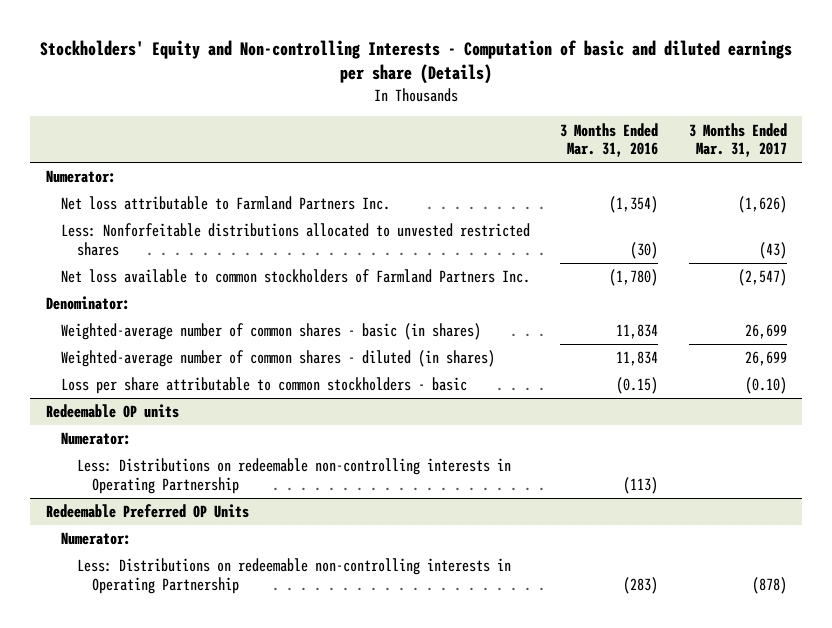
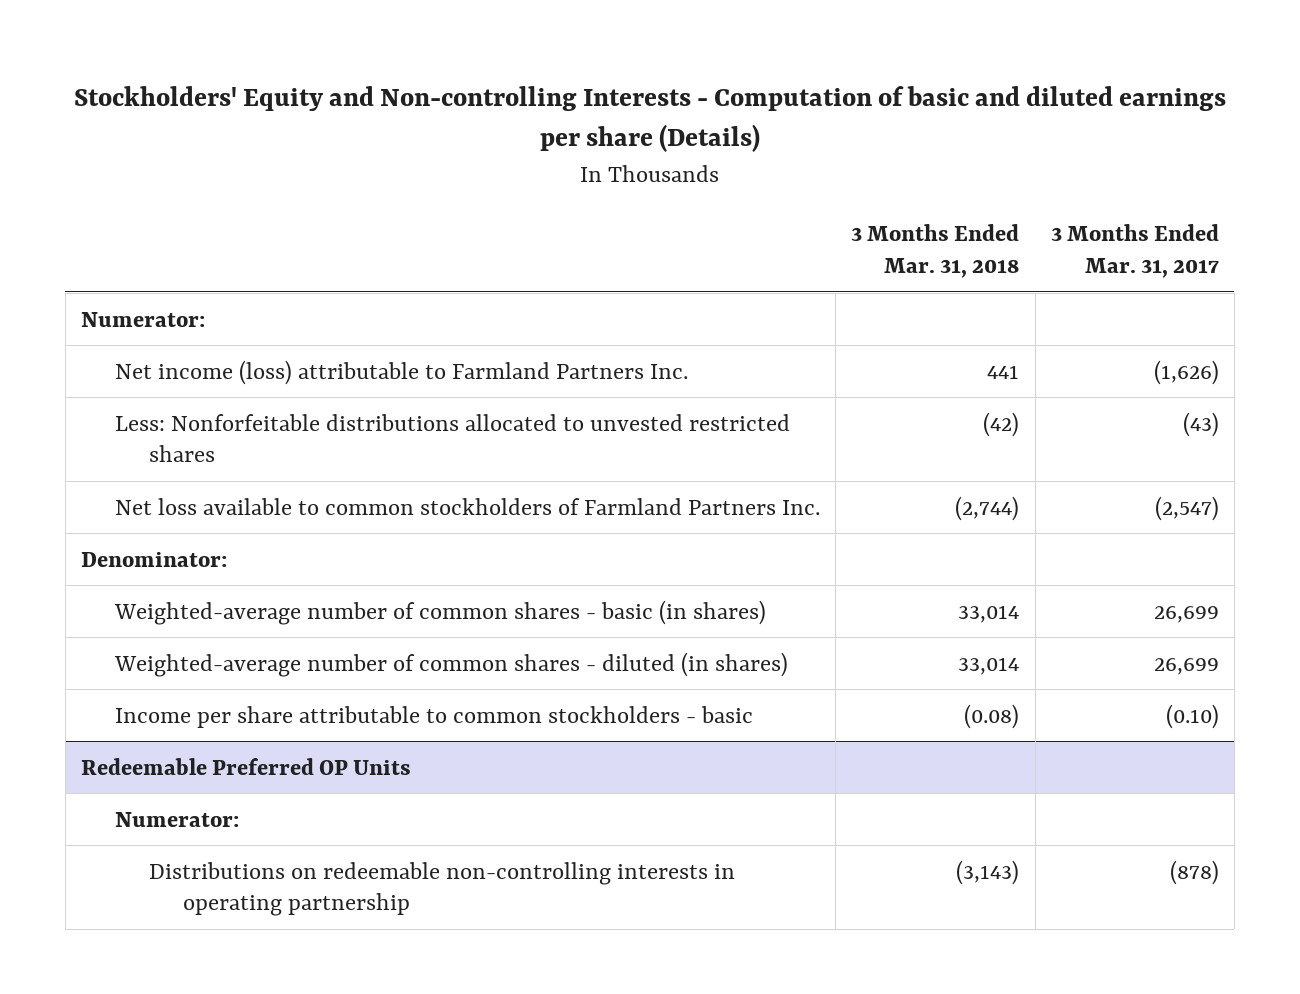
- | 3 Months Ended Mar. 31, 2016 | 3 Months Ended Mar. 31, 2017
+ | 3 Months Ended Mar. 31, 2018 | 3 Months Ended Mar. 31, 2017
- Net loss attributable to Farmland Partners Inc. | (1,354) | (1,626)
+ Net income (loss) attributable to Farmland Partners Inc. | 441 | (1,626)
- Loss per share attributable to common stockholders - basic | (0.15) | (0.10)
- Redeemable OP units
- Numerator:
- Less: Distributions on redeemable non-controlling interests in Operating Partnership | (113) |
+ Income per share attributable to common stockholders - basic | (0.08) | (0.10)
@ Redeemable Preferred OP Units
- Less: Distributions on redeemable non-controlling interests in Operating Partnership | (283) | (878)
+ Distributions on redeemable non-controlling interests in operating partnership | (3,143) | (878)

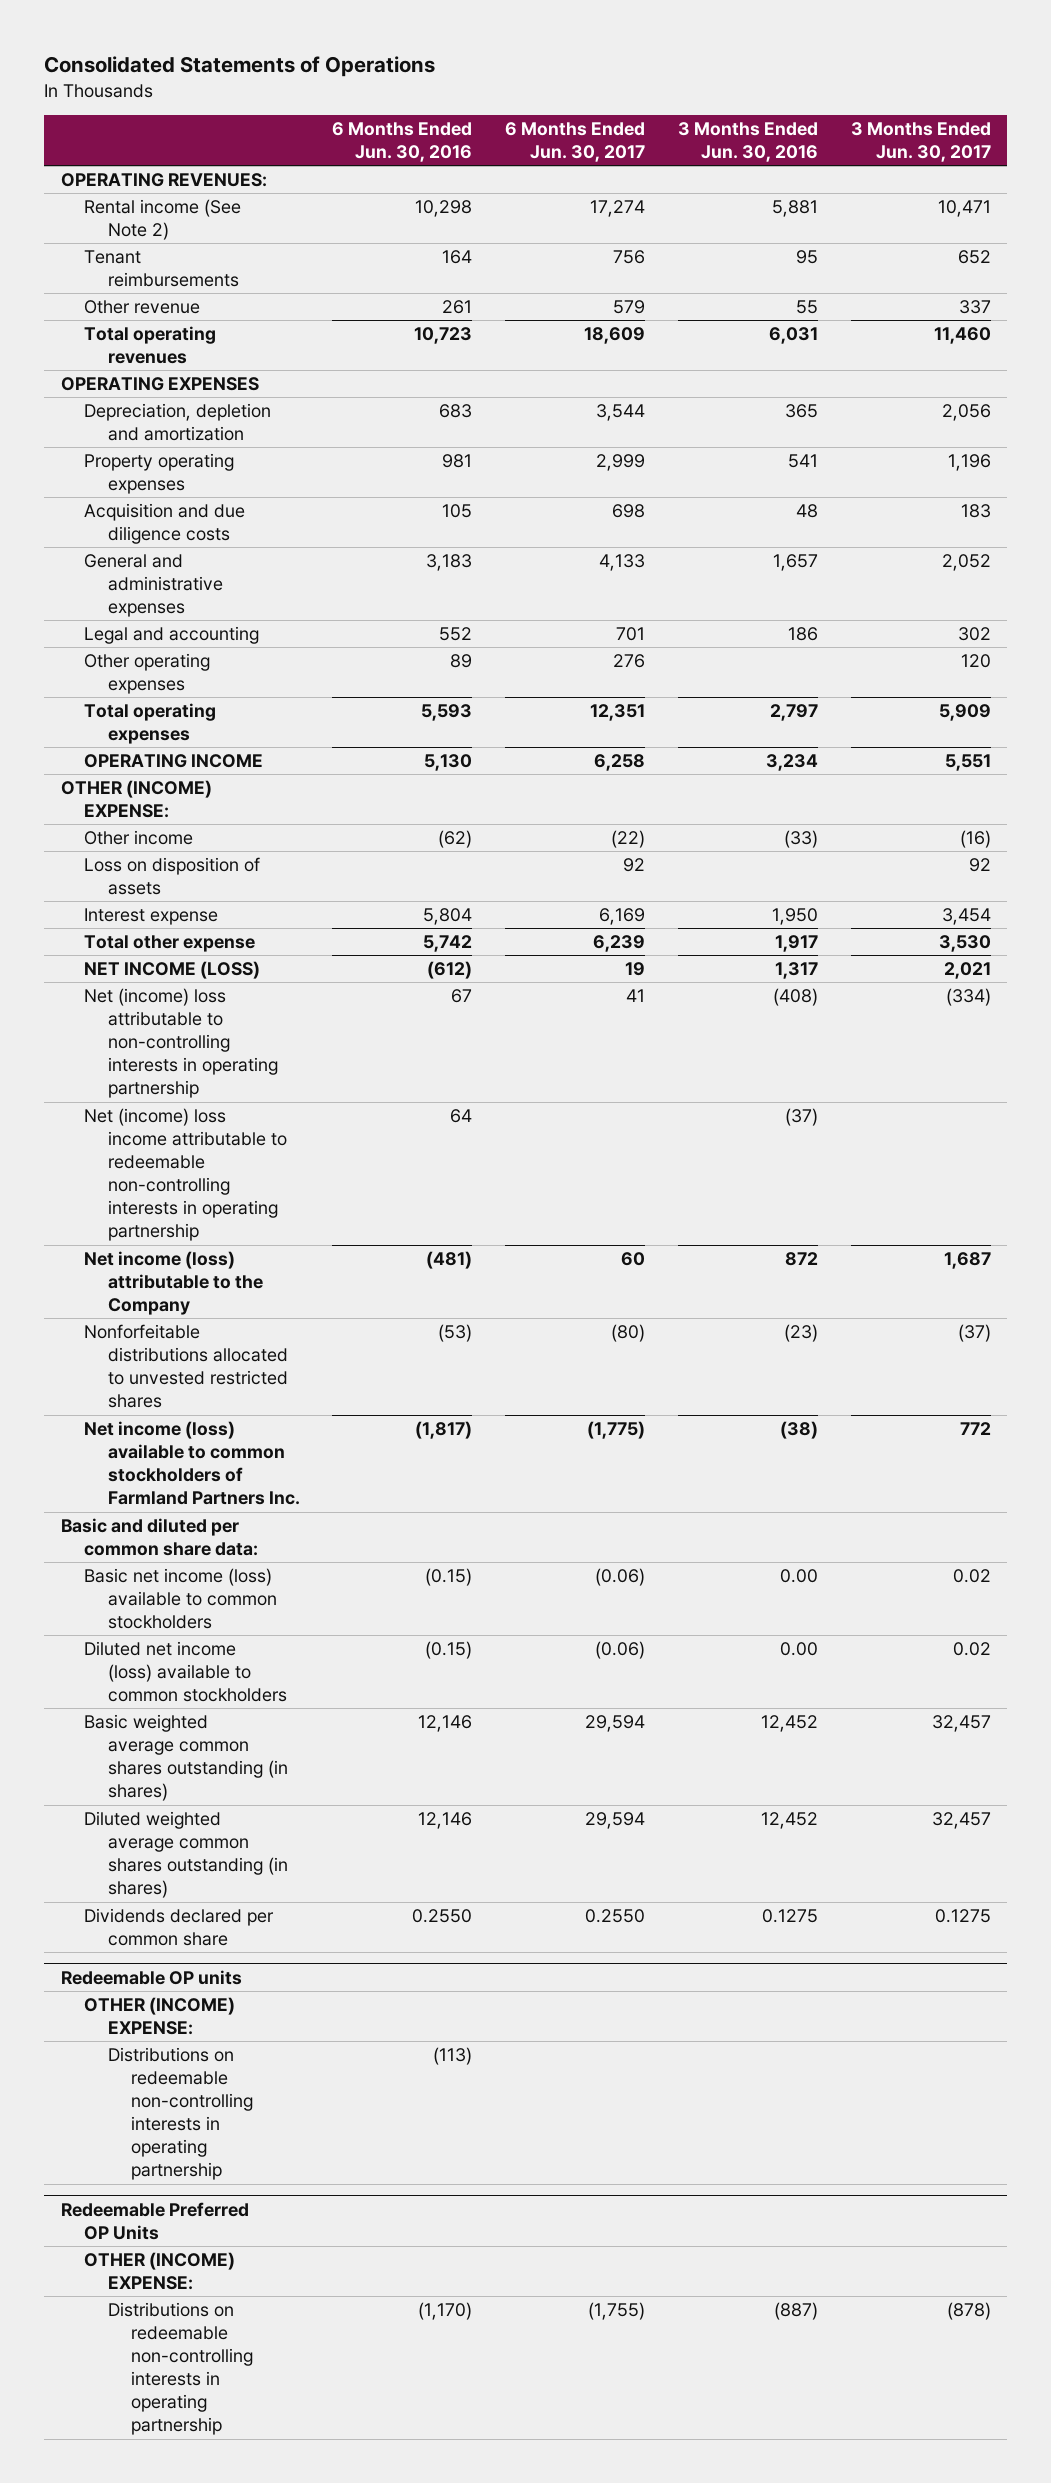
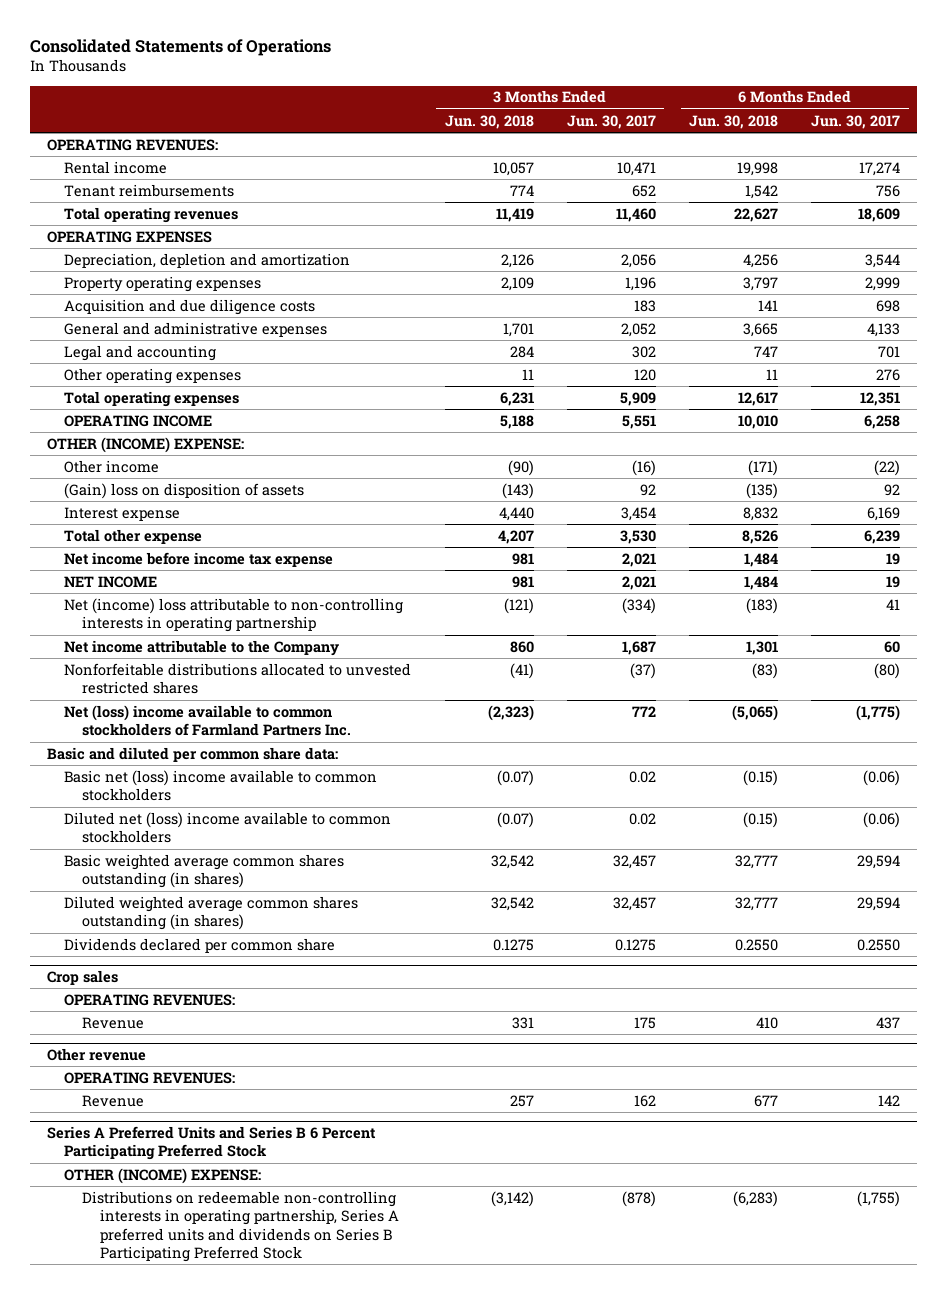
- | 6 Months Ended Jun. 30, 2016 | 6 Months Ended Jun. 30, 2017 | 3 Months Ended Jun. 30, 2016 | 3 Months Ended Jun. 30, 2017
+ | 3 Months Ended Jun. 30, 2018 | 3 Months Ended Jun. 30, 2017 | 6 Months Ended Jun. 30, 2018 | 6 Months Ended Jun. 30, 2017
- Rental income (See Note 2) | 10,298 | 17,274 | 5,881 | 10,471
+ Rental income | 10,057 | 10,471 | 19,998 | 17,274
- Other revenue | 261 | 579 | 55 | 337
- Loss on disposition of assets | | 92 | | 92
+ (Gain) loss on disposition of assets | (143) | 92 | (135) | 92
- NET INCOME (LOSS) | (612) | 19 | 1,317 | 2,021
+ Net income before income tax expense | 981 | 2,021 | 1,484 | 19
+ NET INCOME | 981 | 2,021 | 1,484 | 19
- Net (income) loss income attributable to redeemable non-controlling interests in operating partnership | 64 | | (37) |
- Net income (loss) attributable to the Company | (481) | 60 | 872 | 1,687
+ Net income attributable to the Company | 860 | 1,687 | 1,301 | 60
- Net income (loss) available to common stockholders of Farmland Partners Inc. | (1,817) | (1,775) | (38) | 772
+ Net (loss) income available to common stockholders of Farmland Partners Inc. | (2,323) | 772 | (5,065) | (1,775)
- Basic net income (loss) available to common stockholders | (0.15) | (0.06) | 0.00 | 0.02
- Diluted net income (loss) available to common stockholders | (0.15) | (0.06) | 0.00 | 0.02
+ Basic net (loss) income available to common stockholders | (0.07) | 0.02 | (0.15) | (0.06)
+ Diluted net (loss) income available to common stockholders | (0.07) | 0.02 | (0.15) | (0.06)
- Redeemable OP units
- OTHER (INCOME) EXPENSE:
- Distributions on redeemable non-controlling interests in operating partnership | (113) | | |
- Redeemable Preferred OP Units
+ Crop sales
+ OPERATING REVENUES:
+ Revenue | 331 | 175 | 410 | 437
+ Other revenue
+ OPERATING REVENUES:
+ Revenue | 257 | 162 | 677 | 142
+ Series A Preferred Units and Series B 6 Percent Participating Preferred Stock
- Distributions on redeemable non-controlling interests in operating partnership | (1,170) | (1,755) | (887) | (878)
+ Distributions on redeemable non-controlling interests in operating partnership, Series A preferred units and dividends on Series B Participating Preferred Stock | (3,142) | (878) | (6,283) | (1,755)

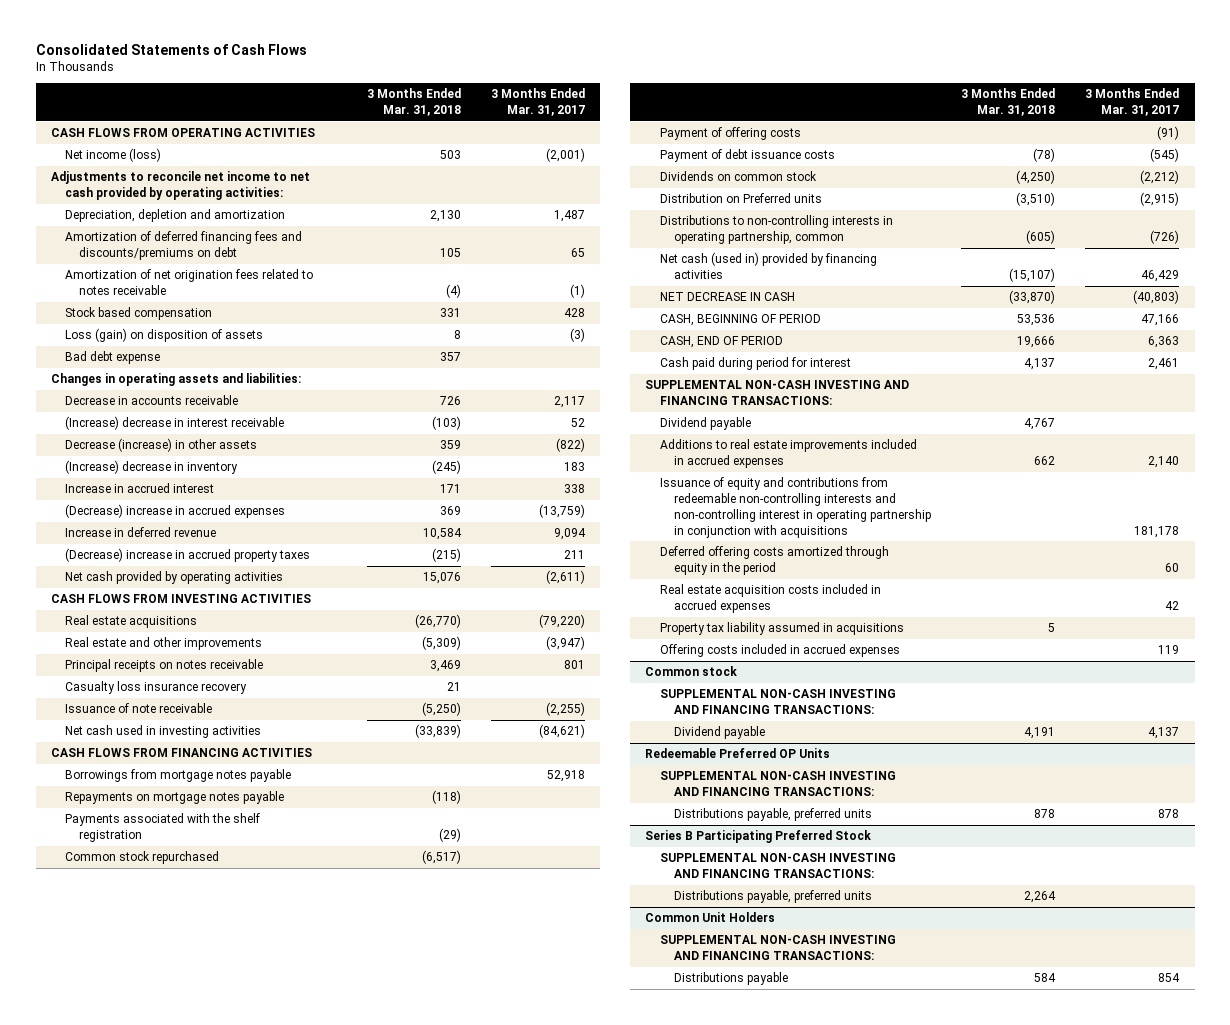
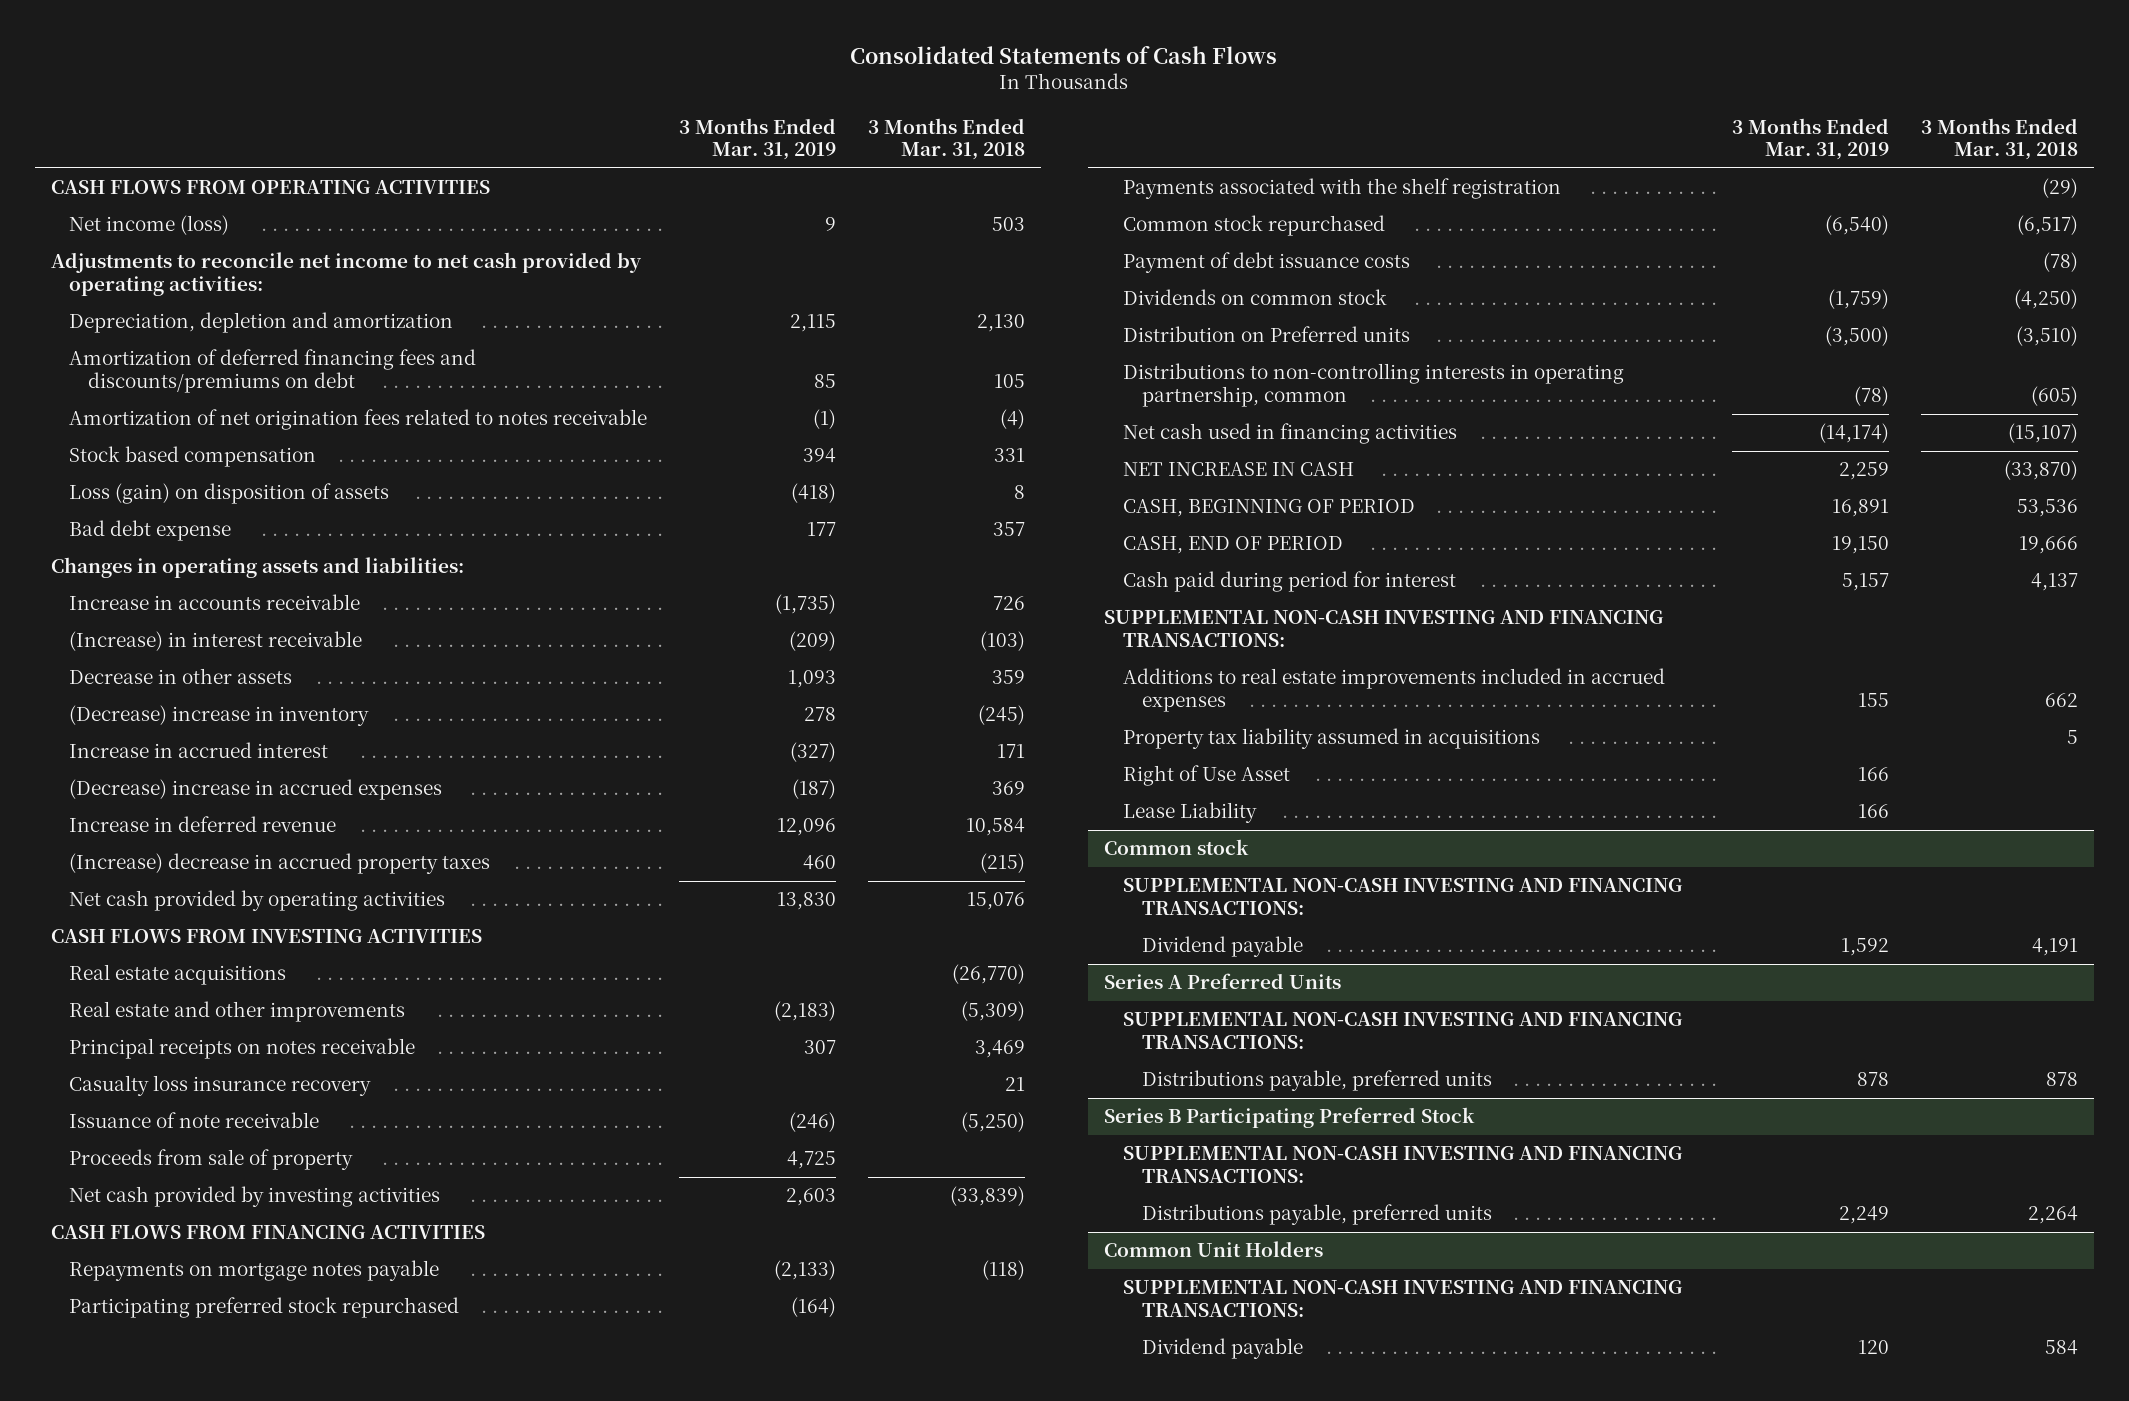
- | 3 Months Ended Mar. 31, 2018 | 3 Months Ended Mar. 31, 2017
+ | 3 Months Ended Mar. 31, 2019 | 3 Months Ended Mar. 31, 2018
- Decrease in accounts receivable | 726 | 2,117
- (Increase) decrease in interest receivable | (103) | 52
- Decrease (increase) in other assets | 359 | (822)
- (Increase) decrease in inventory | (245) | 183
+ Increase in accounts receivable | (1,735) | 726
+ (Increase) in interest receivable | (209) | (103)
+ Decrease in other assets | 1,093 | 359
+ (Decrease) increase in inventory | 278 | (245)
- (Decrease) increase in accrued property taxes | (215) | 211
+ (Increase) decrease in accrued property taxes | 460 | (215)
- Net cash used in investing activities | (33,839) | (84,621)
+ Proceeds from sale of property | 4,725 |
+ Net cash provided by investing activities | 2,603 | (33,839)
- Borrowings from mortgage notes payable | | 52,918
+ Participating preferred stock repurchased | (164) |
- Payment of offering costs | | (91)
- Net cash (used in) provided by financing activities | (15,107) | 46,429
- NET DECREASE IN CASH | (33,870) | (40,803)
+ Net cash used in financing activities | (14,174) | (15,107)
+ NET INCREASE IN CASH | 2,259 | (33,870)
- Dividend payable | 4,767 |
- Issuance of equity and contributions from redeemable non-controlling interests and non-controlling interest in operating partnership in conjunction with acquisitions | | 181,178
- Deferred offering costs amortized through equity in the period | | 60
- Real estate acquisition costs included in accrued expenses | | 42
- Offering costs included in accrued expenses | | 119
+ Right of Use Asset | 166 |
+ Lease Liability | 166 |
- Redeemable Preferred OP Units
+ Series A Preferred Units
@ Common Unit Holders
- Distributions payable | 584 | 854
+ Dividend payable | 120 | 584

